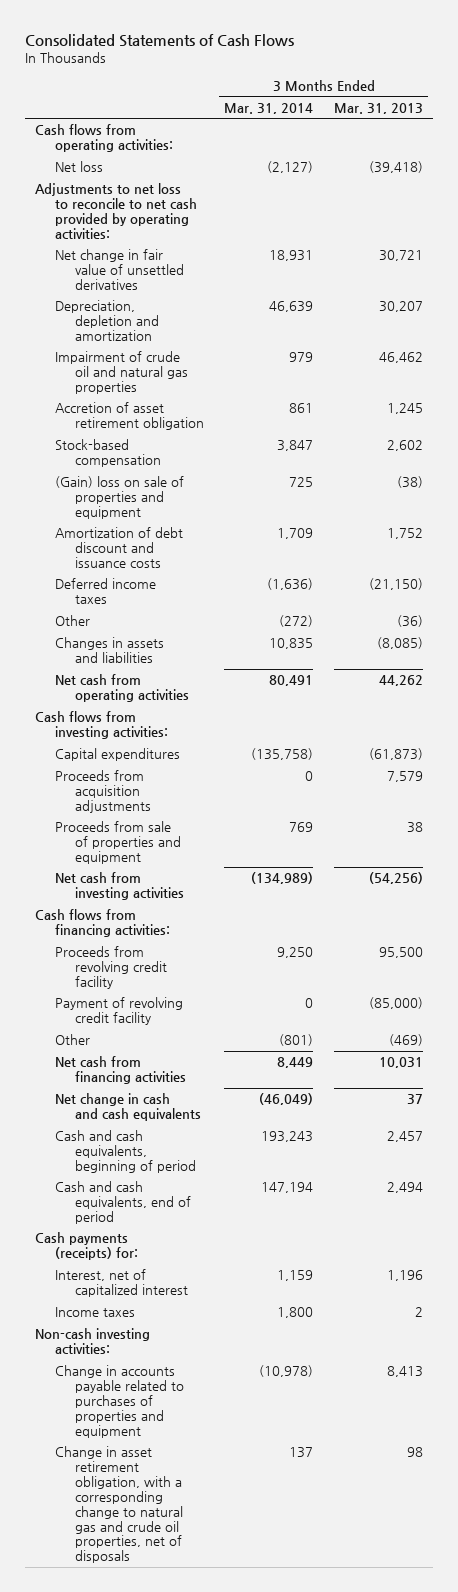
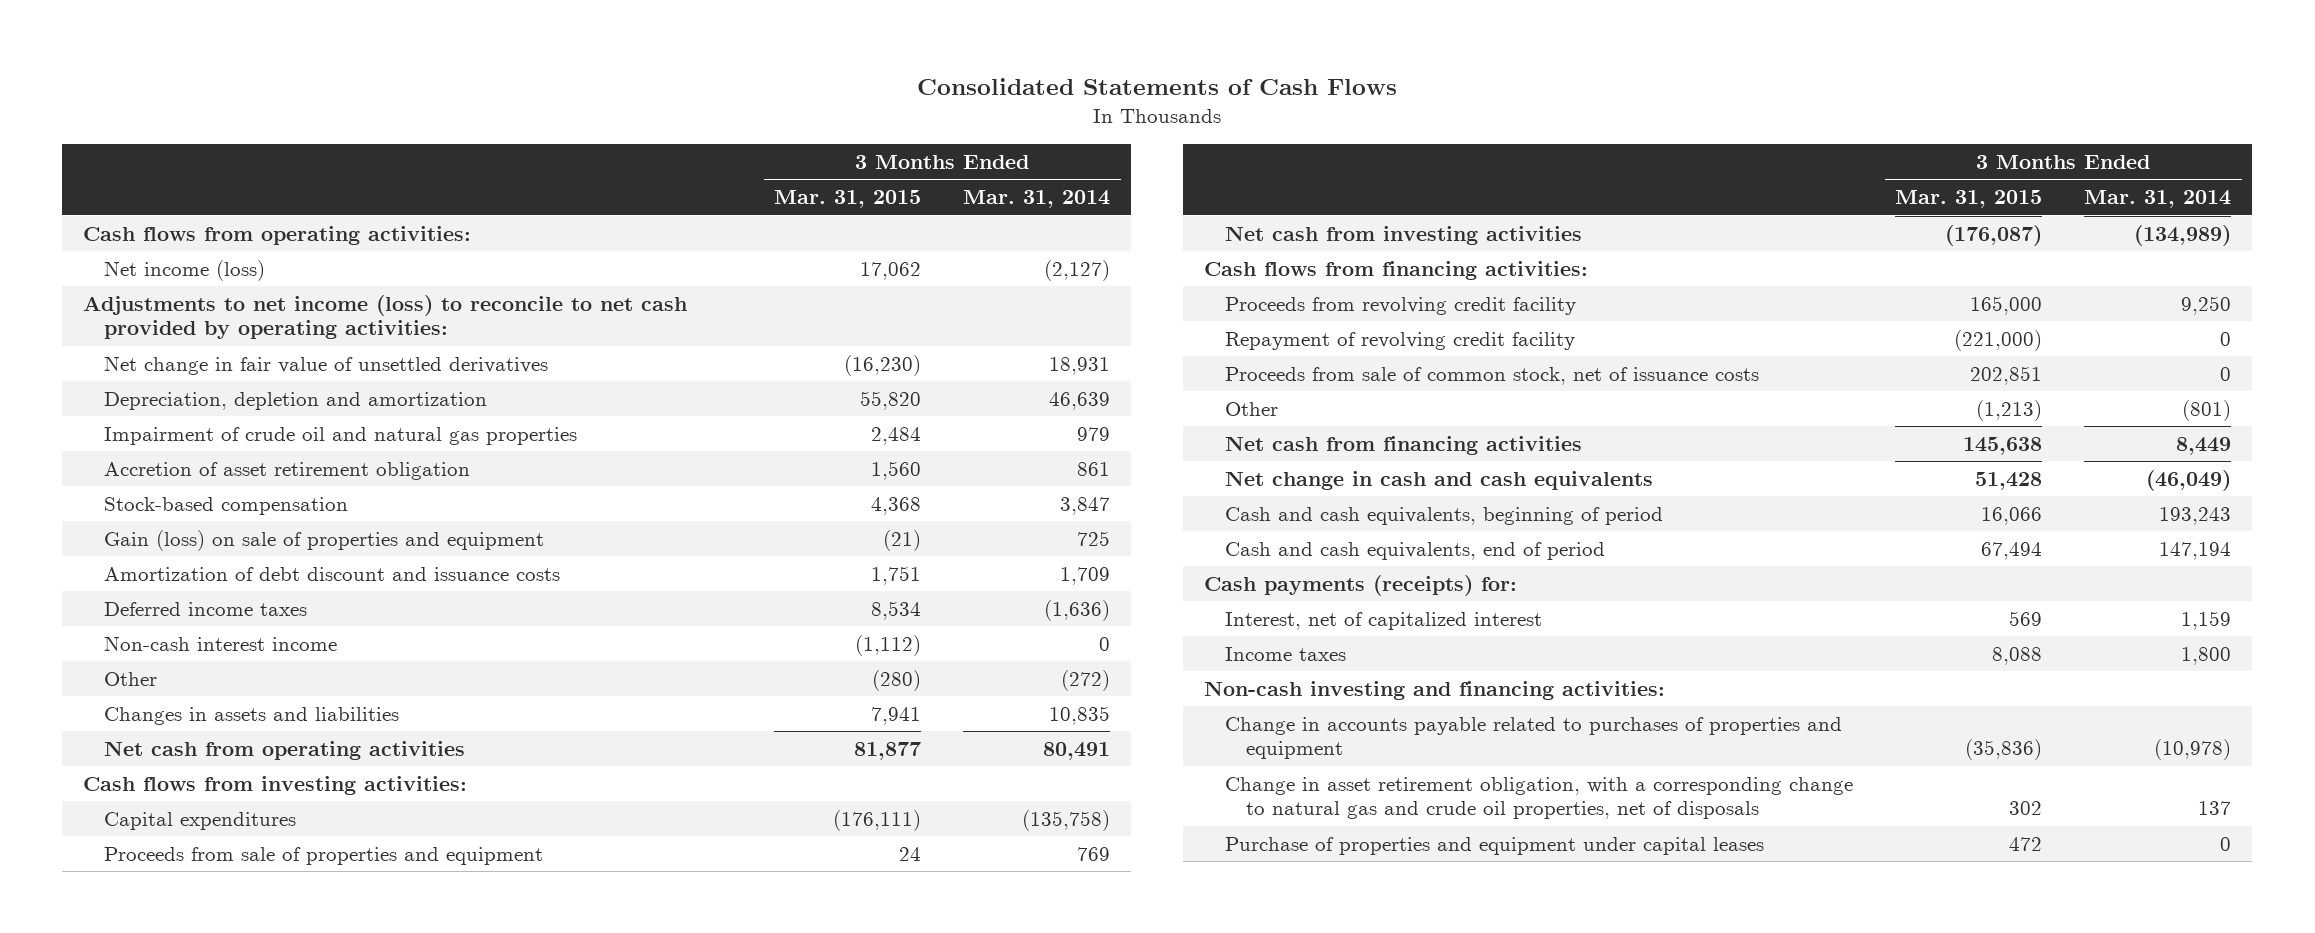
- | 3 Months Ended Mar. 31, 2014 | 3 Months Ended Mar. 31, 2013
+ | 3 Months Ended Mar. 31, 2015 | 3 Months Ended Mar. 31, 2014
- Net loss | (2,127) | (39,418)
- Adjustments to net loss to reconcile to net cash provided by operating activities:
+ Net income (loss) | 17,062 | (2,127)
+ Adjustments to net income (loss) to reconcile to net cash provided by operating activities:
- (Gain) loss on sale of properties and equipment | 725 | (38)
+ Gain (loss) on sale of properties and equipment | (21) | 725
+ Non-cash interest income | (1,112) | 0
- Proceeds from acquisition adjustments | 0 | 7,579
- Payment of revolving credit facility | 0 | (85,000)
+ Repayment of revolving credit facility | (221,000) | 0
+ Proceeds from sale of common stock, net of issuance costs | 202,851 | 0
- Non-cash investing activities:
+ Non-cash investing and financing activities:
+ Purchase of properties and equipment under capital leases | 472 | 0

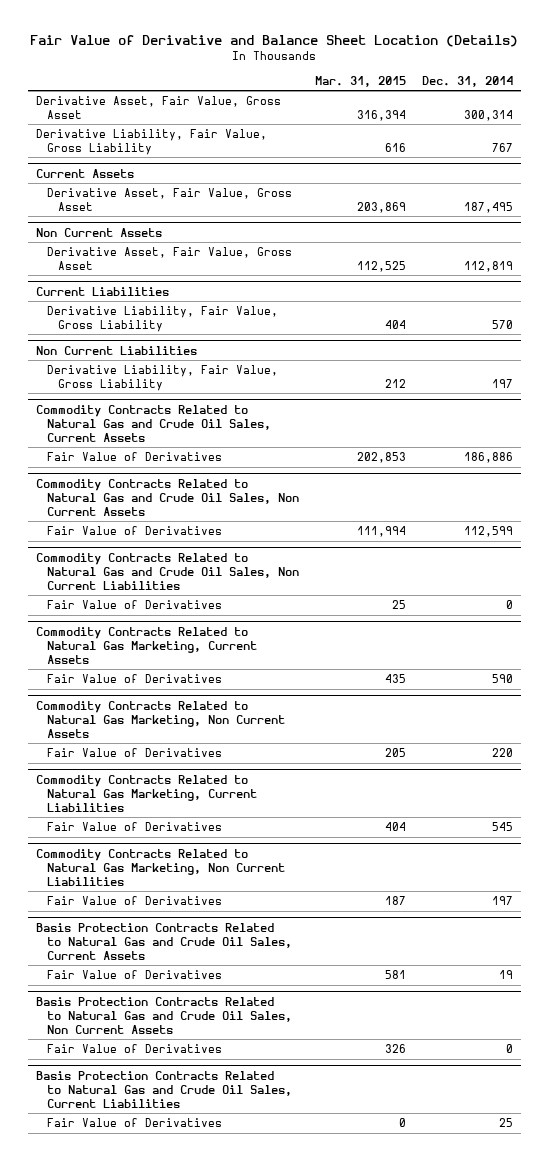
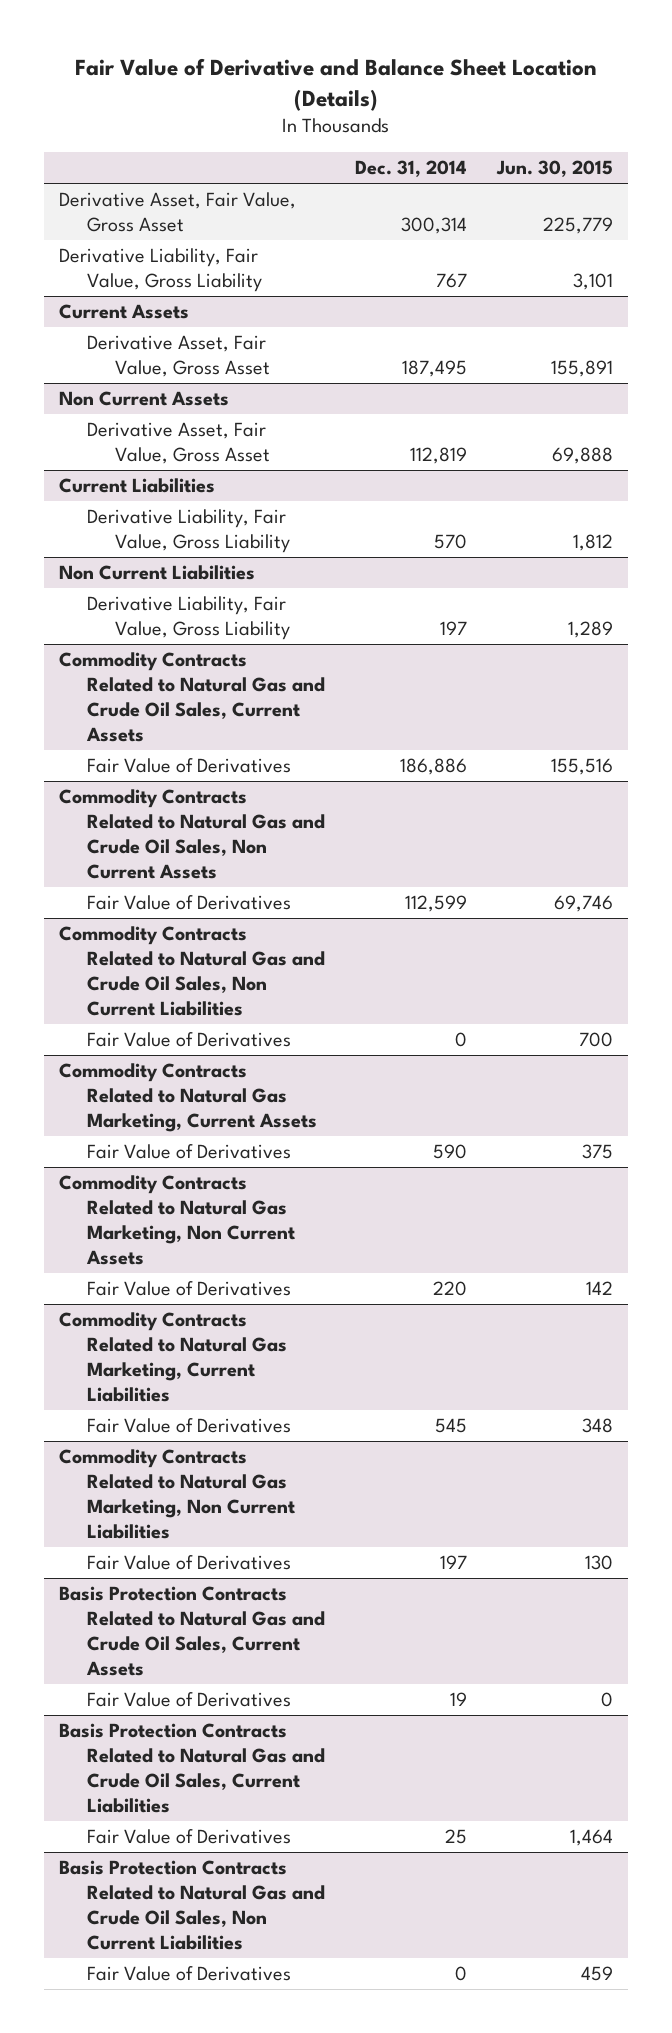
- | Mar. 31, 2015 | Dec. 31, 2014
+ | Dec. 31, 2014 | Jun. 30, 2015
- Basis Protection Contracts Related to Natural Gas and Crude Oil Sales, Non Current Assets
- Fair Value of Derivatives | 326 | 0
+ Basis Protection Contracts Related to Natural Gas and Crude Oil Sales, Non Current Liabilities
+ Fair Value of Derivatives | 0 | 459

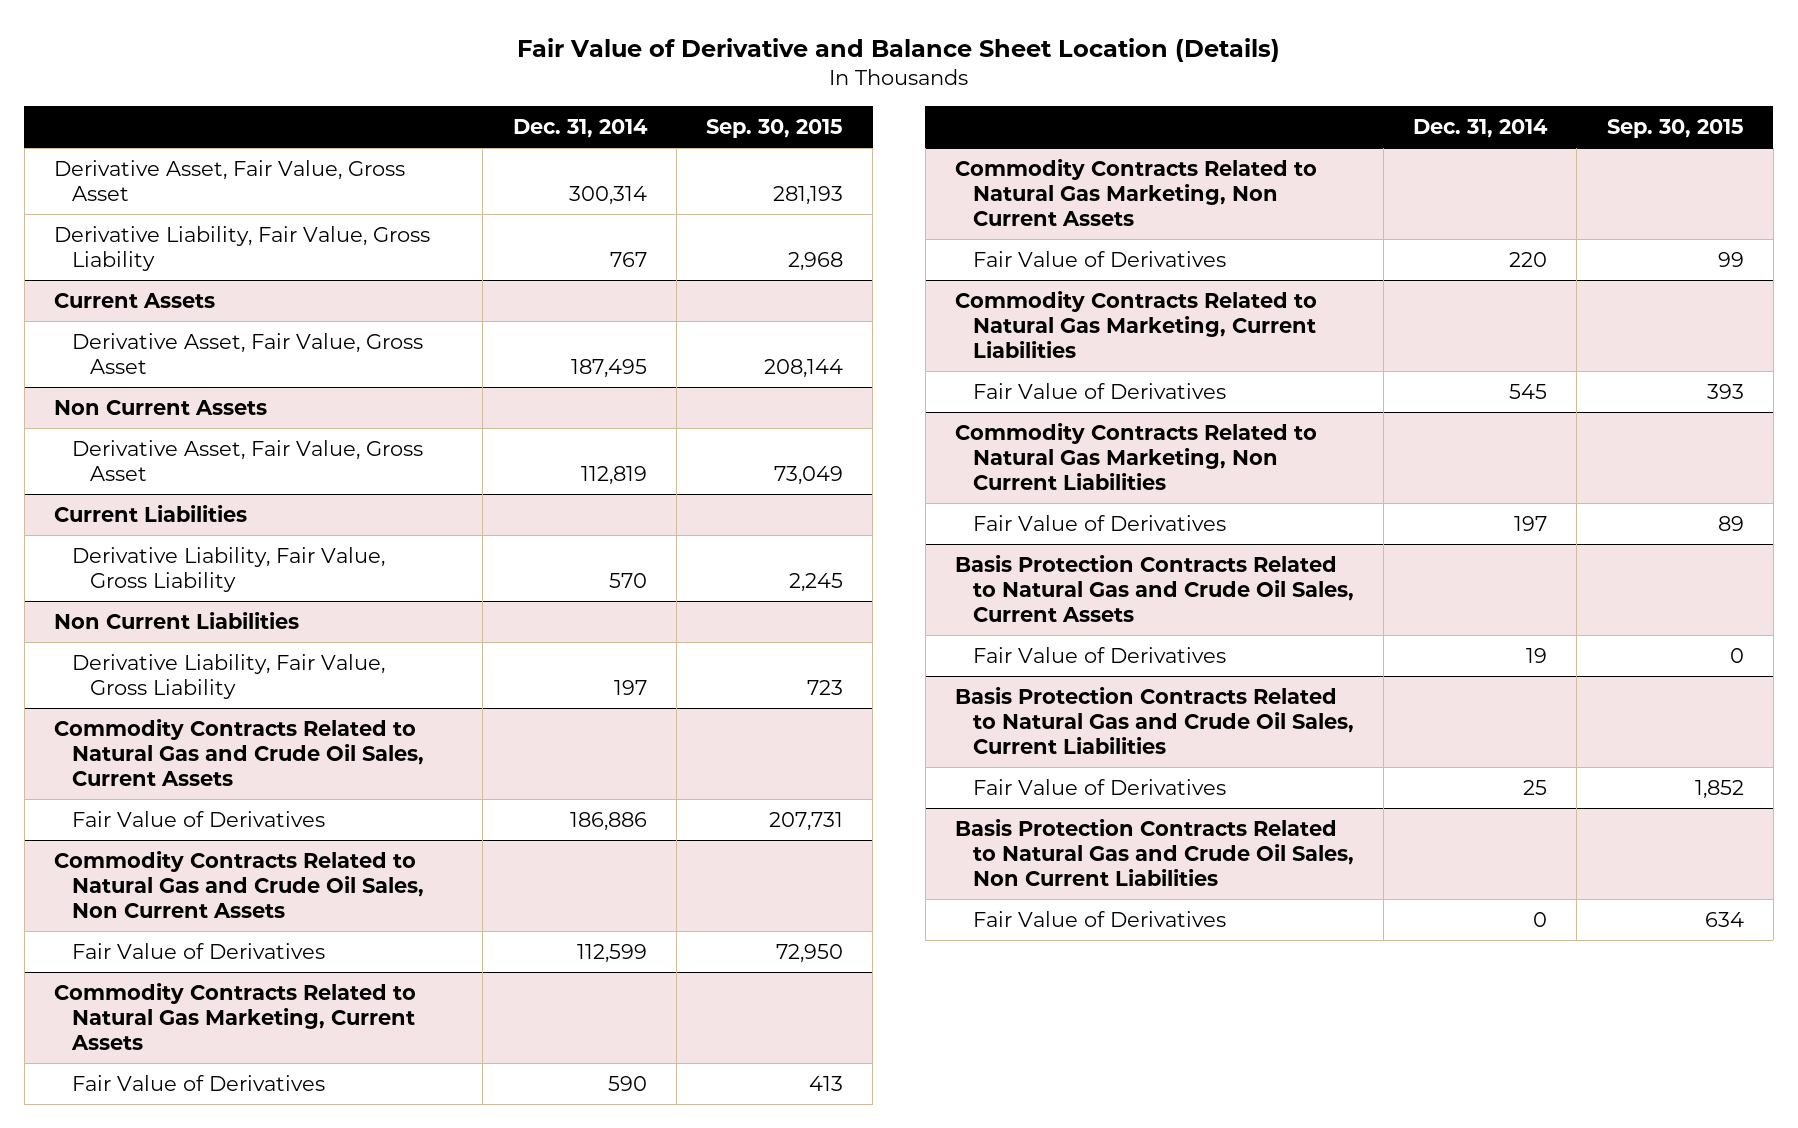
- | Dec. 31, 2014 | Jun. 30, 2015
+ | Dec. 31, 2014 | Sep. 30, 2015
- Commodity Contracts Related to Natural Gas and Crude Oil Sales, Non Current Liabilities
- Fair Value of Derivatives | 0 | 700

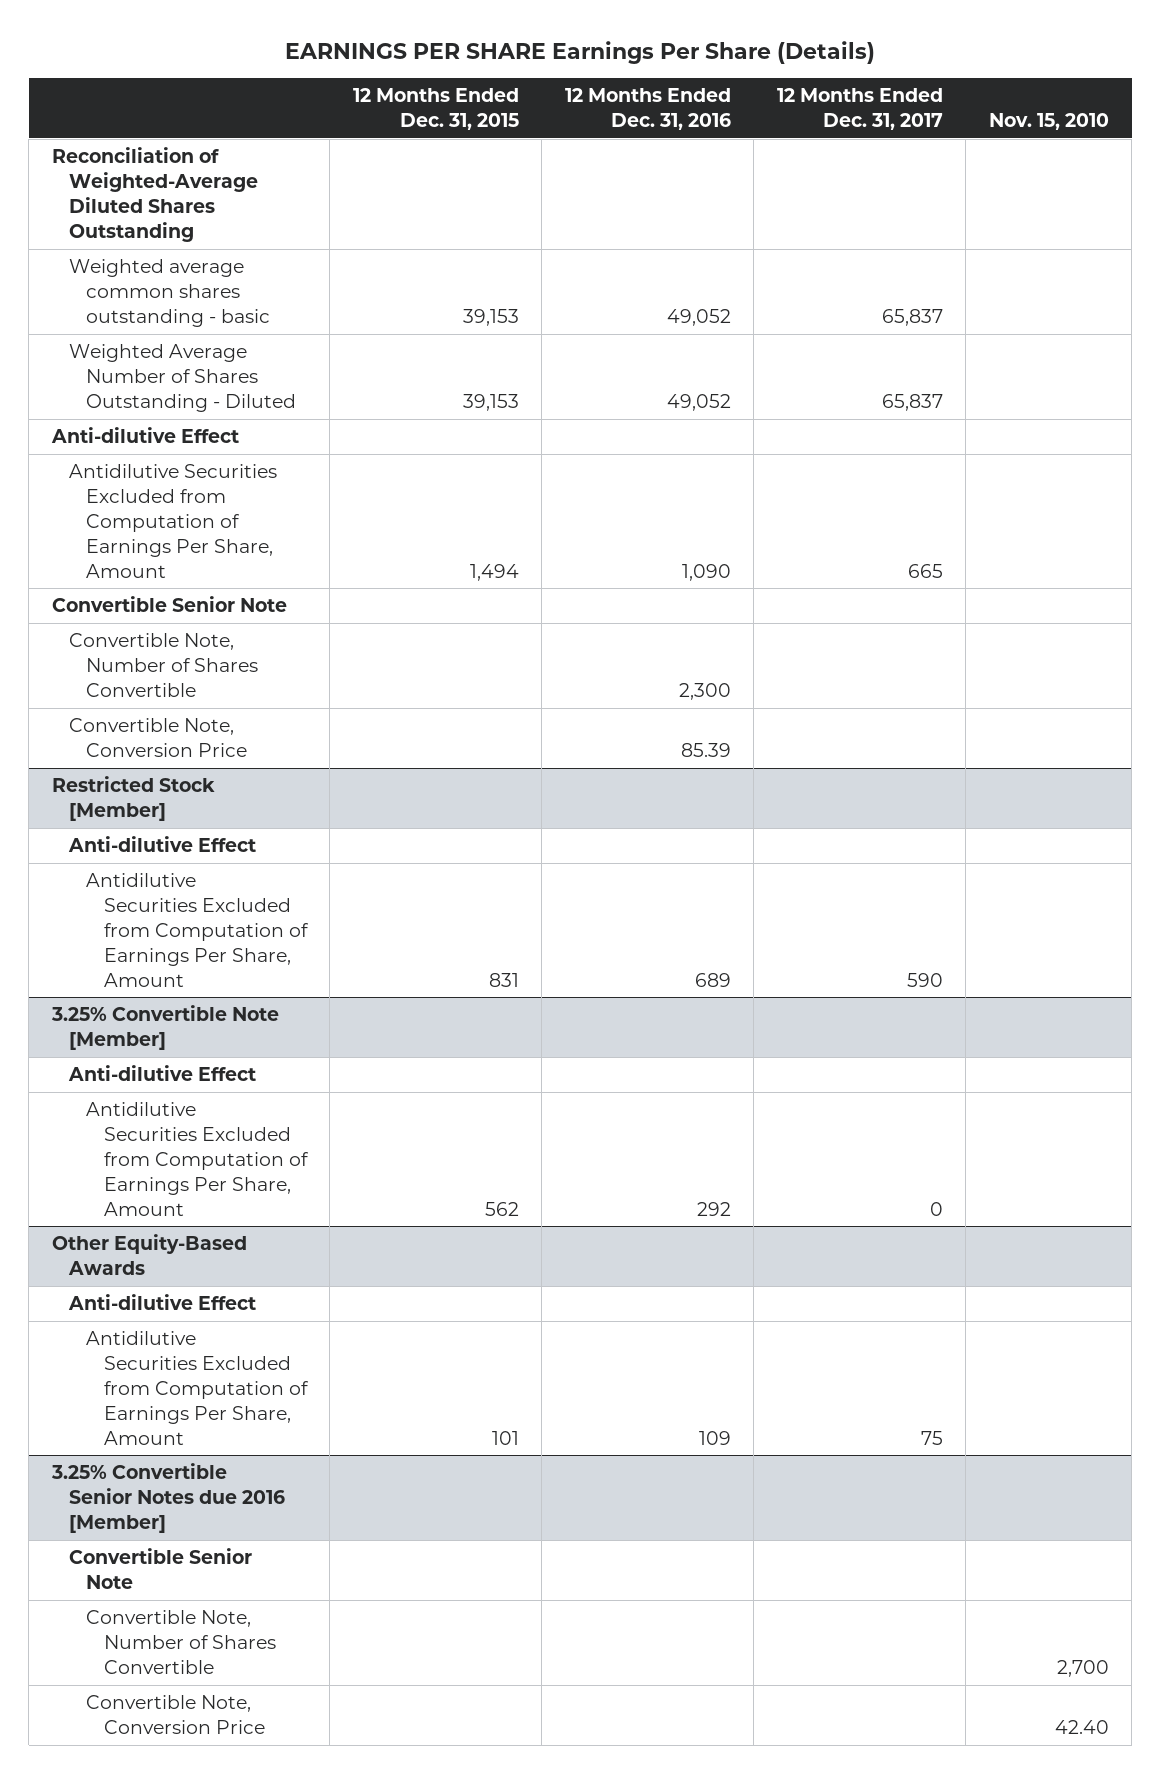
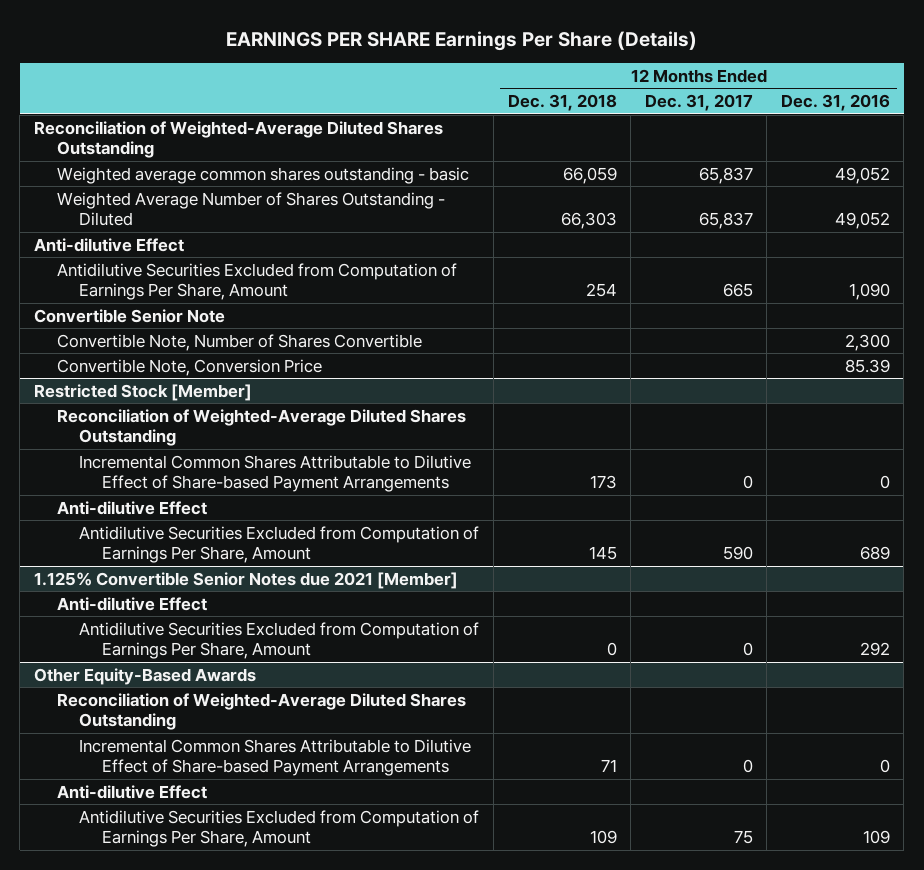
- | 12 Months Ended Dec. 31, 2015 | 12 Months Ended Dec. 31, 2016 | 12 Months Ended Dec. 31, 2017 | Nov. 15, 2010
+ | 12 Months Ended Dec. 31, 2018 | 12 Months Ended Dec. 31, 2017 | 12 Months Ended Dec. 31, 2016
@ Restricted Stock [Member]
+ Reconciliation of Weighted-Average Diluted Shares Outstanding
+ Incremental Common Shares Attributable to Dilutive Effect of Share-based Payment Arrangements | 173 | 0 | 0
- 3.25% Convertible Note [Member]
+ 1.125% Convertible Senior Notes due 2021 [Member]
@ Other Equity-Based Awards
+ Reconciliation of Weighted-Average Diluted Shares Outstanding
+ Incremental Common Shares Attributable to Dilutive Effect of Share-based Payment Arrangements | 71 | 0 | 0
- 3.25% Convertible Senior Notes due 2016 [Member]
- Convertible Senior Note
- Convertible Note, Number of Shares Convertible | | | | 2,700
- Convertible Note, Conversion Price | | | | 42.40

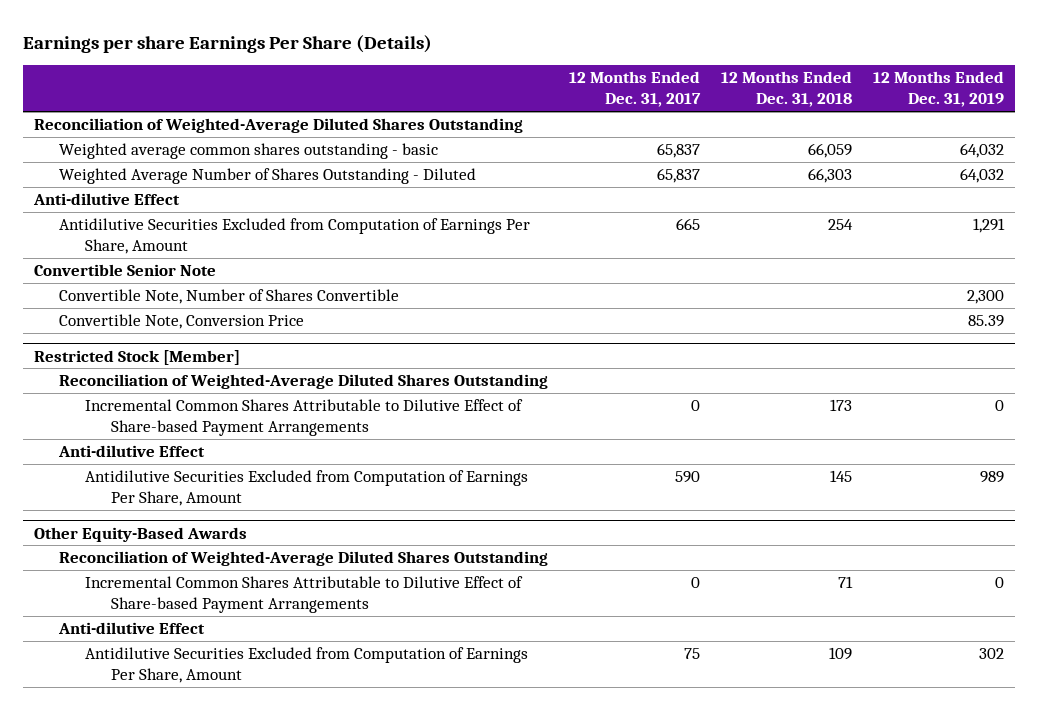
- EARNINGS PER SHARE Earnings Per Share (Details)
+ Earnings per share Earnings Per Share (Details)
- | 12 Months Ended Dec. 31, 2018 | 12 Months Ended Dec. 31, 2017 | 12 Months Ended Dec. 31, 2016
+ | 12 Months Ended Dec. 31, 2017 | 12 Months Ended Dec. 31, 2018 | 12 Months Ended Dec. 31, 2019
- 1.125% Convertible Senior Notes due 2021 [Member]
- Anti-dilutive Effect
- Antidilutive Securities Excluded from Computation of Earnings Per Share, Amount | 0 | 0 | 292

